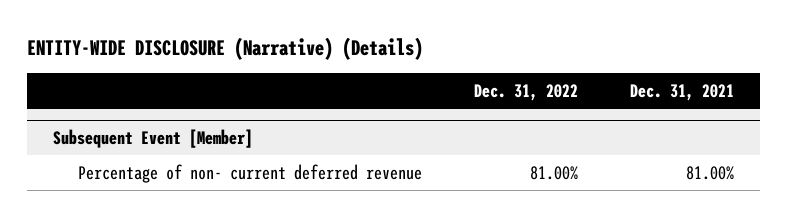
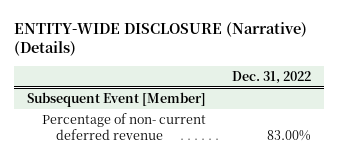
- | Dec. 31, 2022 | Dec. 31, 2021
+ | Dec. 31, 2022
@ Subsequent Event [Member]
- Percentage of non- current deferred revenue | 81.00% | 81.00%
+ Percentage of non- current deferred revenue | 83.00%

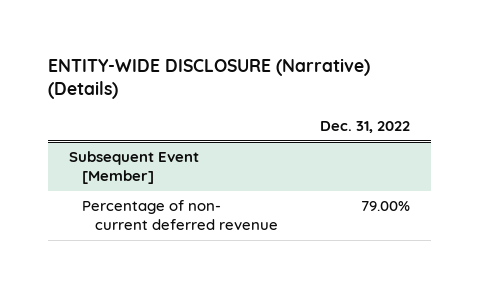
@ Subsequent Event [Member]
- Percentage of non- current deferred revenue | 83.00%
+ Percentage of non- current deferred revenue | 79.00%

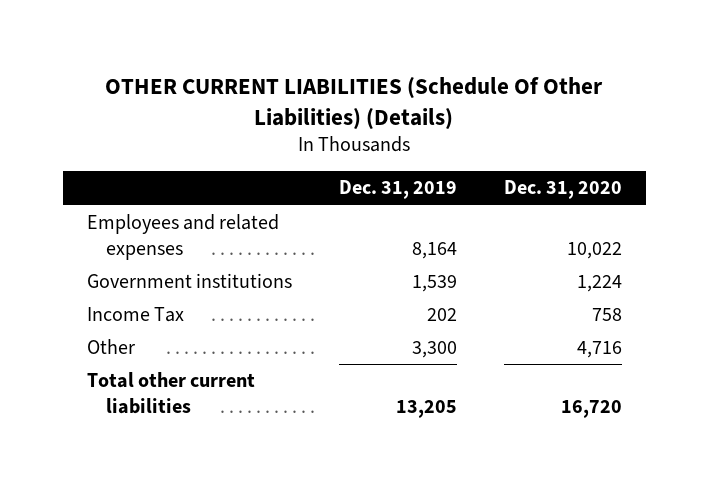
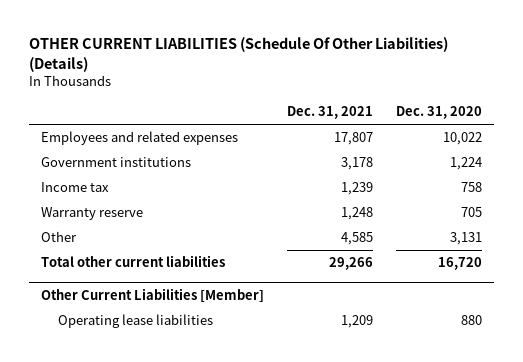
- | Dec. 31, 2019 | Dec. 31, 2020
+ | Dec. 31, 2021 | Dec. 31, 2020
- Income Tax | 202 | 758
- Other | 3,300 | 4,716
+ Income tax | 1,239 | 758
+ Warranty reserve | 1,248 | 705
+ Other | 4,585 | 3,131
+ Other Current Liabilities [Member]
+ Operating lease liabilities | 1,209 | 880

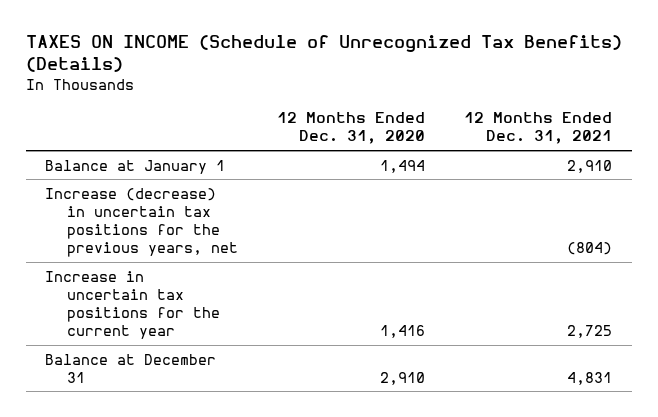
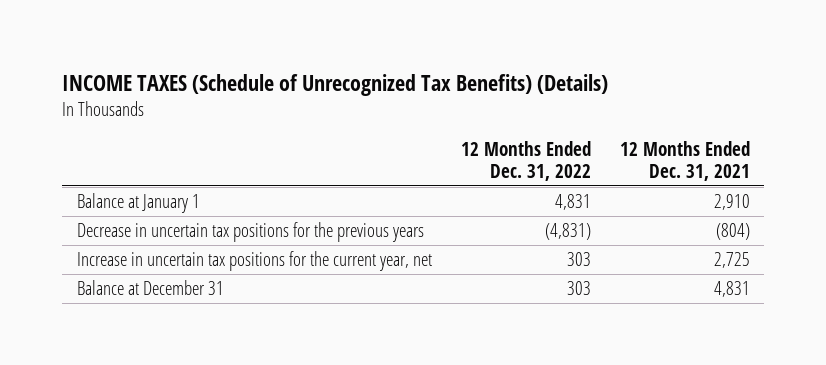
- TAXES ON INCOME (Schedule of Unrecognized Tax Benefits) (Details)
+ INCOME TAXES (Schedule of Unrecognized Tax Benefits) (Details)
- | 12 Months Ended Dec. 31, 2020 | 12 Months Ended Dec. 31, 2021
+ | 12 Months Ended Dec. 31, 2022 | 12 Months Ended Dec. 31, 2021
- Increase (decrease) in uncertain tax positions for the previous years, net | | (804)
- Increase in uncertain tax positions for the current year | 1,416 | 2,725
+ Decrease in uncertain tax positions for the previous years | (4,831) | (804)
+ Increase in uncertain tax positions for the current year, net | 303 | 2,725

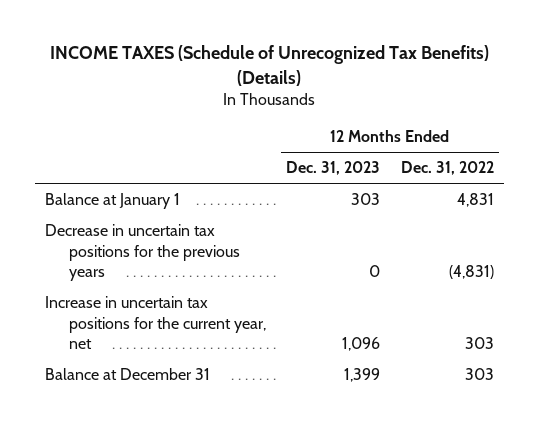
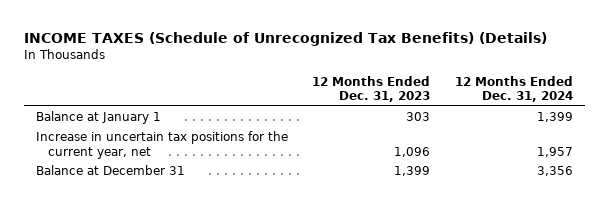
- | 12 Months Ended Dec. 31, 2023 | 12 Months Ended Dec. 31, 2022
+ | 12 Months Ended Dec. 31, 2023 | 12 Months Ended Dec. 31, 2024
- Decrease in uncertain tax positions for the previous years | 0 | (4,831)

